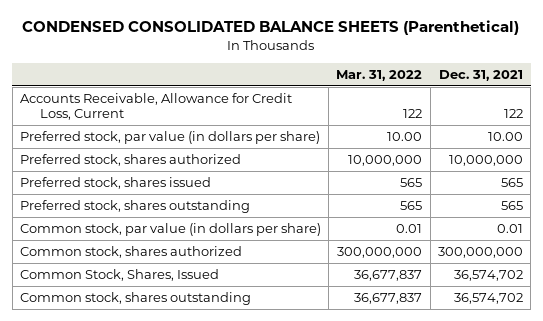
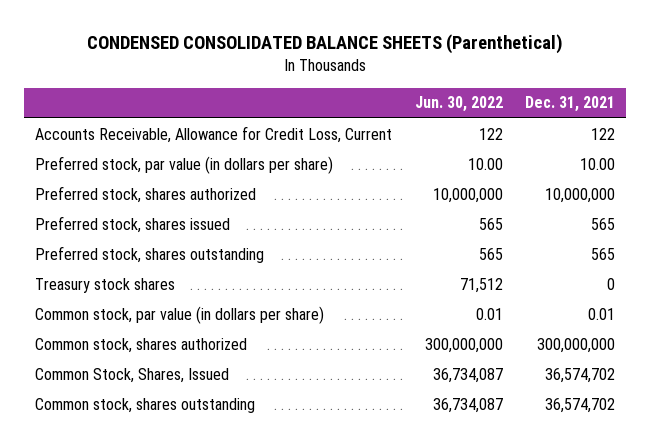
- | Mar. 31, 2022 | Dec. 31, 2021
+ | Jun. 30, 2022 | Dec. 31, 2021
+ Treasury stock shares | 71,512 | 0

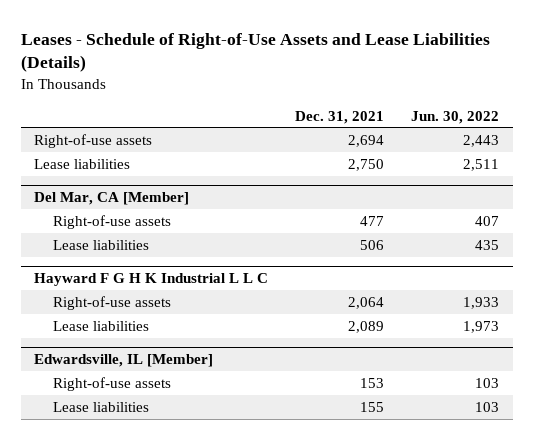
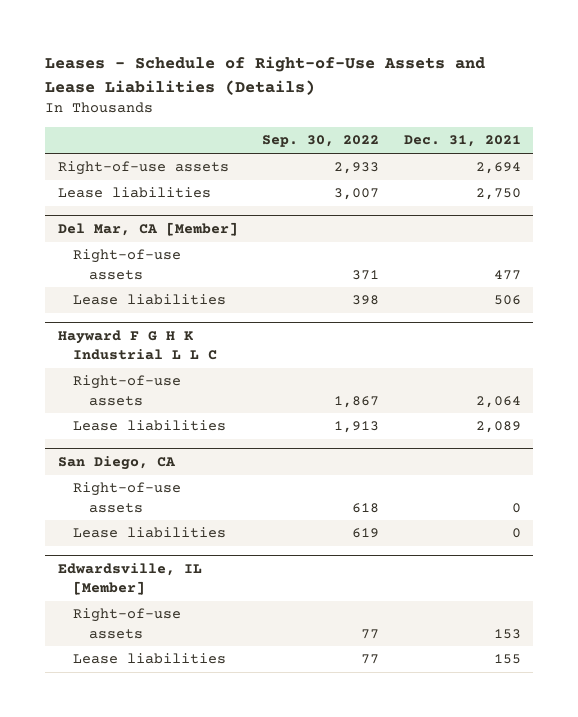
- | Dec. 31, 2021 | Jun. 30, 2022
+ | Sep. 30, 2022 | Dec. 31, 2021
+ San Diego, CA
+ Right-of-use assets | 618 | 0
+ Lease liabilities | 619 | 0

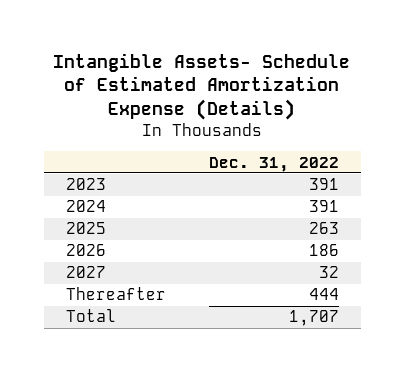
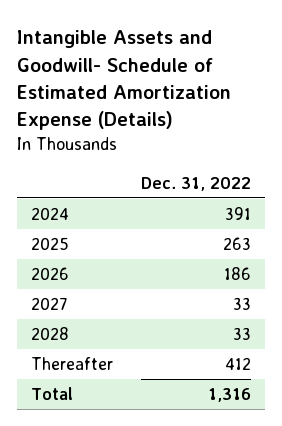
- Intangible Assets- Schedule of Estimated Amortization Expense (Details)
+ Intangible Assets and Goodwill- Schedule of Estimated Amortization Expense (Details)
- 2023 | 391
- 2027 | 32
- Thereafter | 444
- Total | 1,707
+ 2027 | 33
+ 2028 | 33
+ Thereafter | 412
+ Total | 1,316

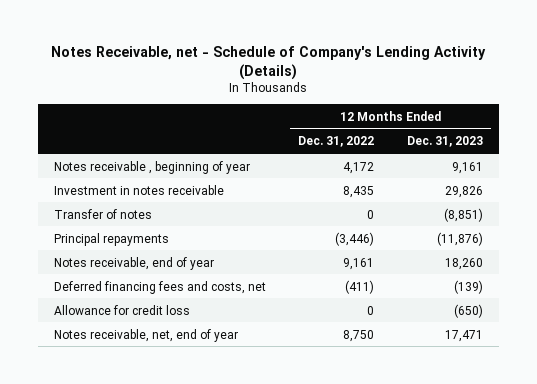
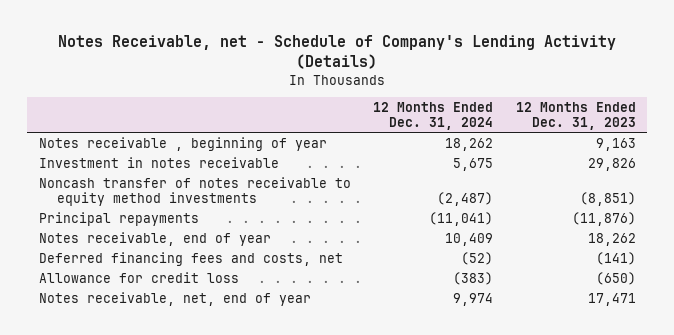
- | 12 Months Ended Dec. 31, 2022 | 12 Months Ended Dec. 31, 2023
+ | 12 Months Ended Dec. 31, 2024 | 12 Months Ended Dec. 31, 2023
- Notes receivable , beginning of year | 4,172 | 9,161
+ Notes receivable , beginning of year | 18,262 | 9,163
- Transfer of notes | 0 | (8,851)
+ Noncash transfer of notes receivable to equity method investments | (2,487) | (8,851)
- Notes receivable, end of year | 9,161 | 18,260
- Deferred financing fees and costs, net | (411) | (139)
+ Notes receivable, end of year | 10,409 | 18,262
+ Deferred financing fees and costs, net | (52) | (141)

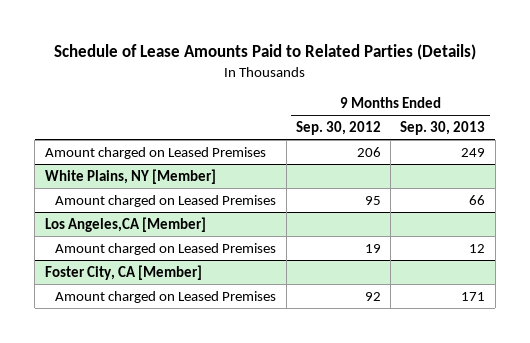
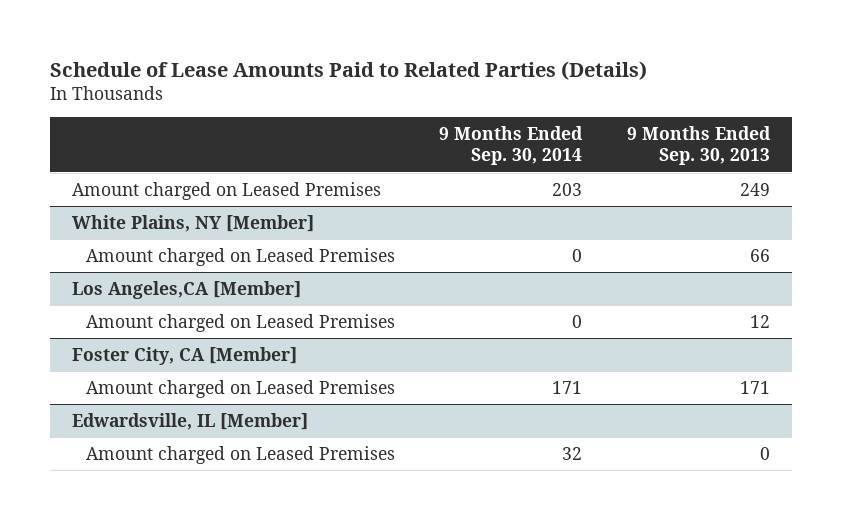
- | 9 Months Ended Sep. 30, 2012 | 9 Months Ended Sep. 30, 2013
+ | 9 Months Ended Sep. 30, 2014 | 9 Months Ended Sep. 30, 2013
+ Edwardsville, IL [Member]
+ Amount charged on Leased Premises | 32 | 0

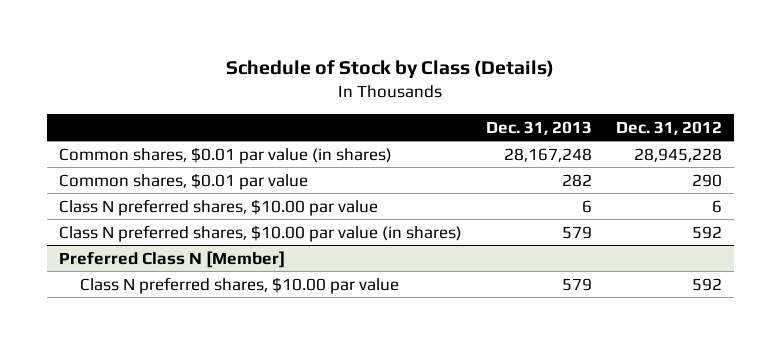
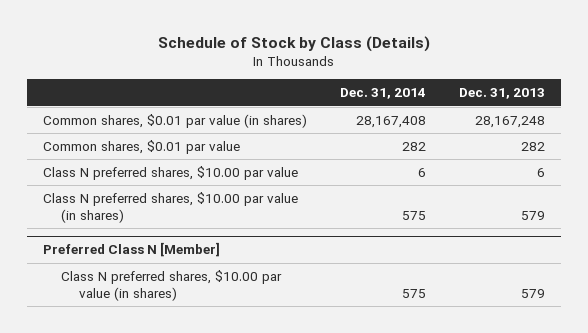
- | Dec. 31, 2013 | Dec. 31, 2012
+ | Dec. 31, 2014 | Dec. 31, 2013
@ Preferred Class N [Member]
- Class N preferred shares, $10.00 par value | 579 | 592
+ Class N preferred shares, $10.00 par value (in shares) | 575 | 579

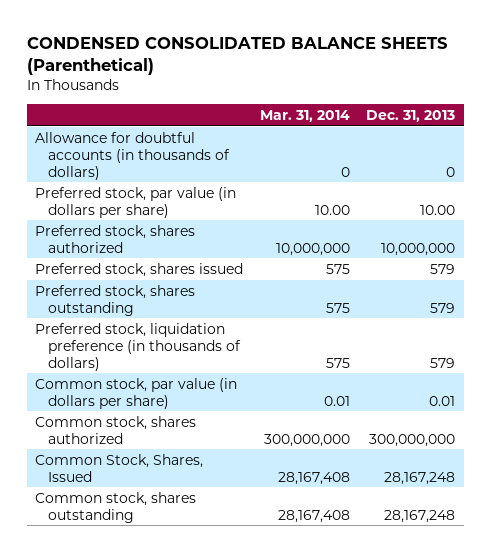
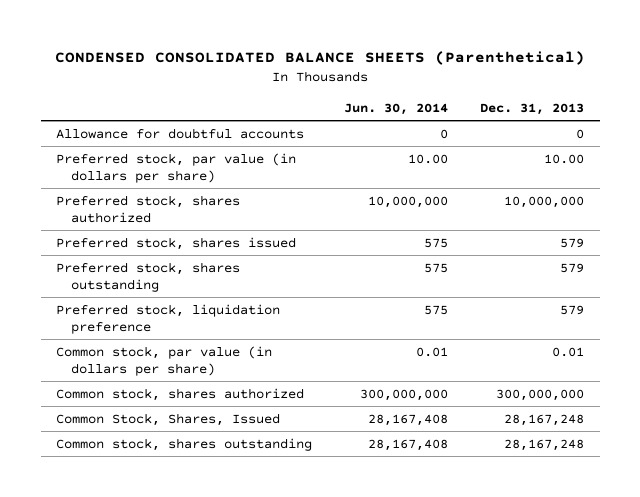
- | Mar. 31, 2014 | Dec. 31, 2013
+ | Jun. 30, 2014 | Dec. 31, 2013
- Allowance for doubtful accounts (in thousands of dollars) | 0 | 0
+ Allowance for doubtful accounts | 0 | 0
- Preferred stock, liquidation preference (in thousands of dollars) | 575 | 579
+ Preferred stock, liquidation preference | 575 | 579

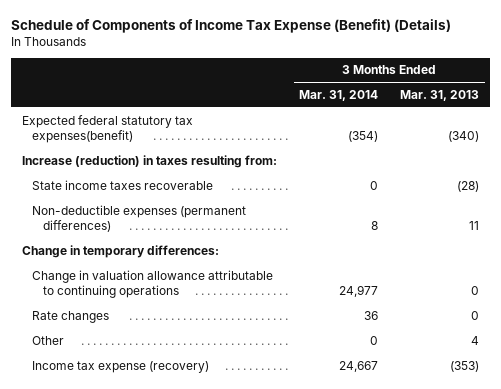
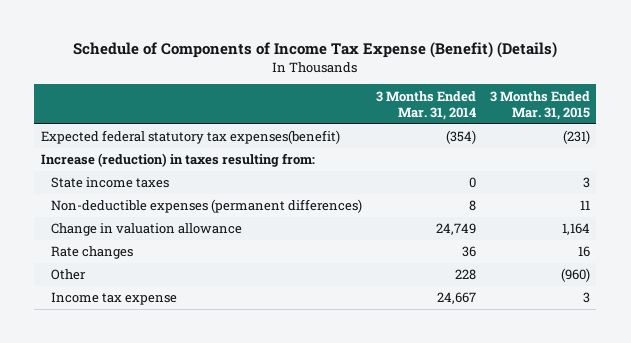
- | 3 Months Ended Mar. 31, 2014 | 3 Months Ended Mar. 31, 2013
+ | 3 Months Ended Mar. 31, 2014 | 3 Months Ended Mar. 31, 2015
- State income taxes recoverable | 0 | (28)
+ State income taxes | 0 | 3
- Change in temporary differences:
- Change in valuation allowance attributable to continuing operations | 24,977 | 0
+ Change in valuation allowance | 24,749 | 1,164
- Other | 0 | 4
- Income tax expense (recovery) | 24,667 | (353)
+ Other | 228 | (960)
+ Income tax expense | 24,667 | 3

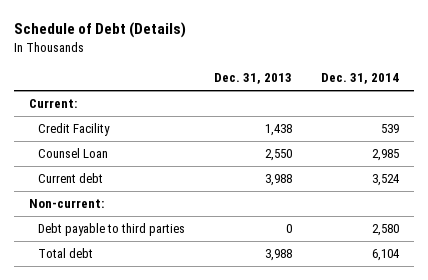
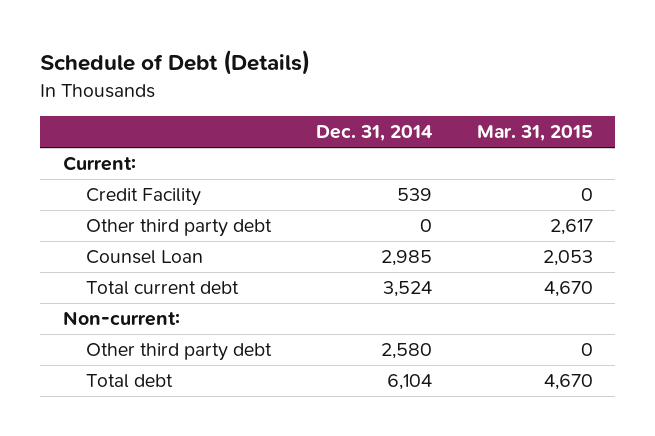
- | Dec. 31, 2013 | Dec. 31, 2014
+ | Dec. 31, 2014 | Mar. 31, 2015
+ Other third party debt | 0 | 2,617
- Current debt | 3,988 | 3,524
+ Total current debt | 3,524 | 4,670
- Debt payable to third parties | 0 | 2,580
+ Other third party debt | 2,580 | 0

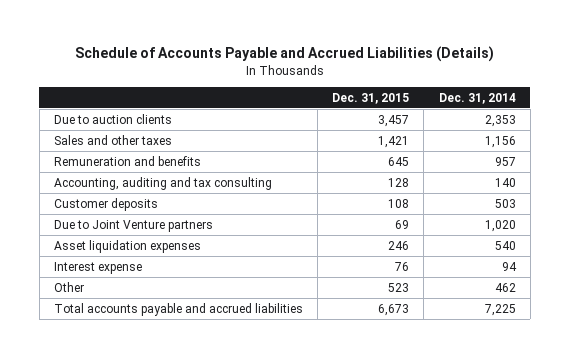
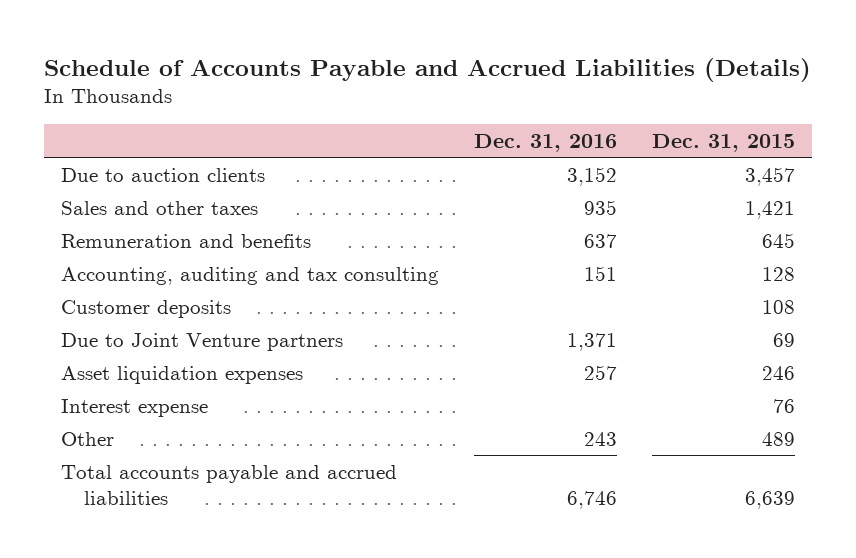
- | Dec. 31, 2015 | Dec. 31, 2014
+ | Dec. 31, 2016 | Dec. 31, 2015
- Other | 523 | 462
- Total accounts payable and accrued liabilities | 6,673 | 7,225
+ Other | 243 | 489
+ Total accounts payable and accrued liabilities | 6,746 | 6,639

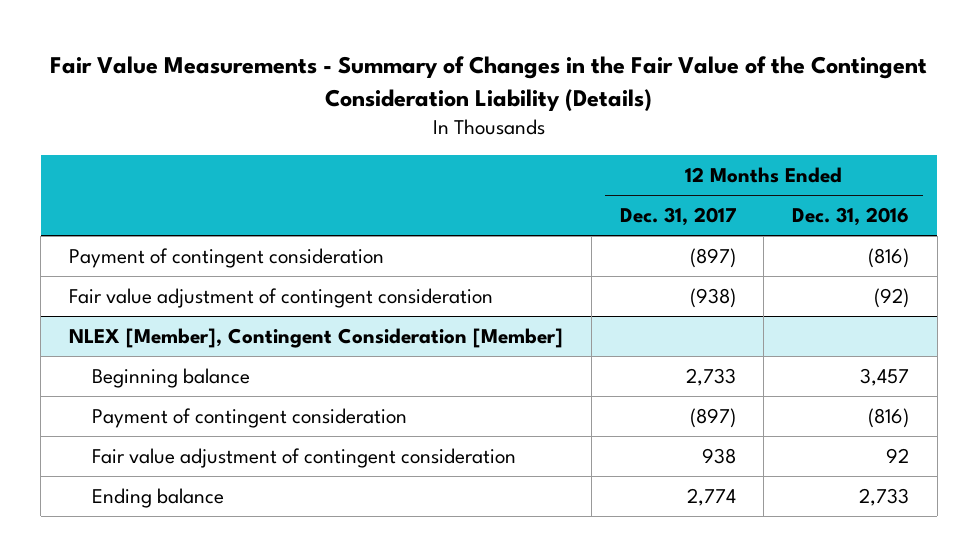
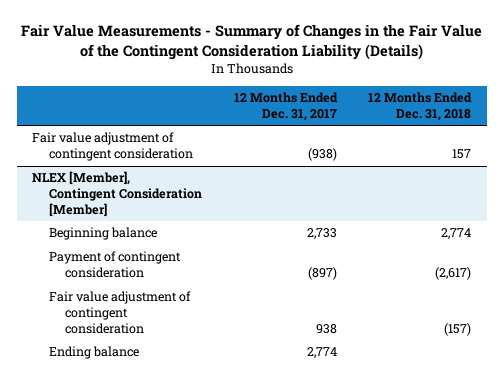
- | 12 Months Ended Dec. 31, 2017 | 12 Months Ended Dec. 31, 2016
+ | 12 Months Ended Dec. 31, 2017 | 12 Months Ended Dec. 31, 2018
- Payment of contingent consideration | (897) | (816)

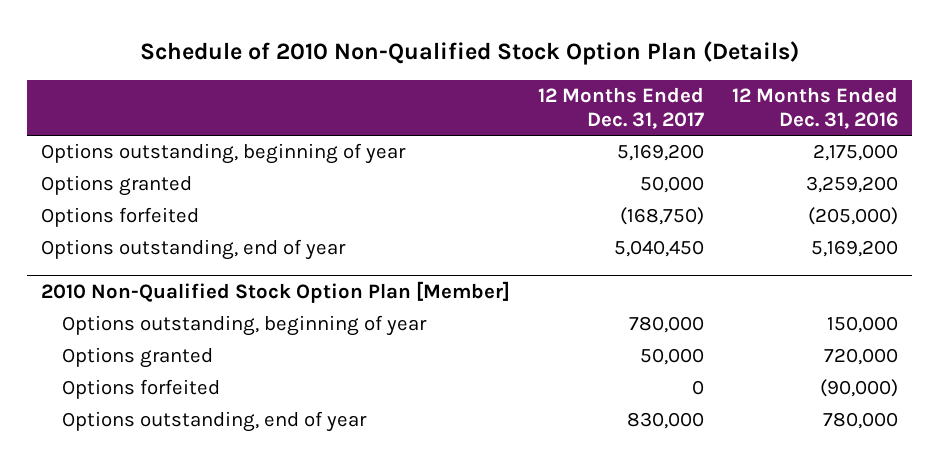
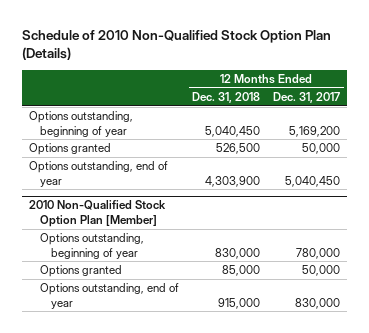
- | 12 Months Ended Dec. 31, 2017 | 12 Months Ended Dec. 31, 2016
+ | 12 Months Ended Dec. 31, 2018 | 12 Months Ended Dec. 31, 2017
- Options forfeited | (168,750) | (205,000)
@ 2010 Non-Qualified Stock Option Plan [Member]
- Options forfeited | 0 | (90,000)

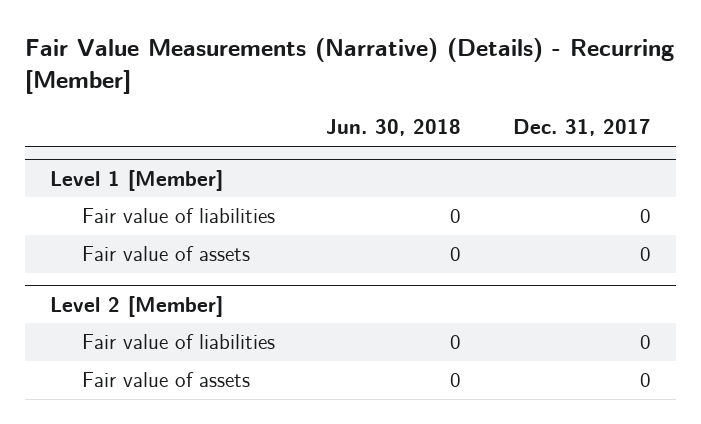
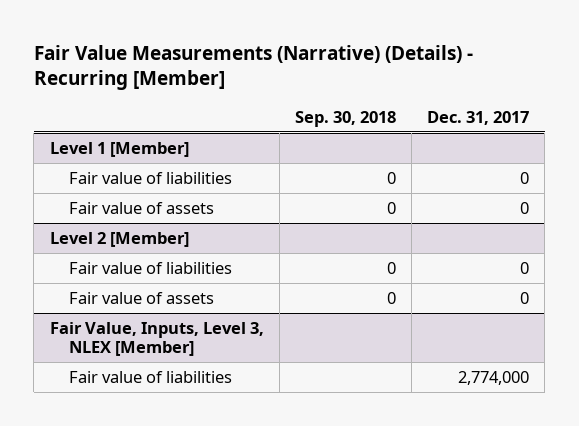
- | Jun. 30, 2018 | Dec. 31, 2017
+ | Sep. 30, 2018 | Dec. 31, 2017
+ Fair Value, Inputs, Level 3, NLEX [Member]
+ Fair value of liabilities | | 2,774,000

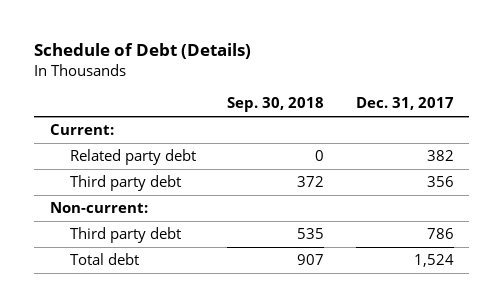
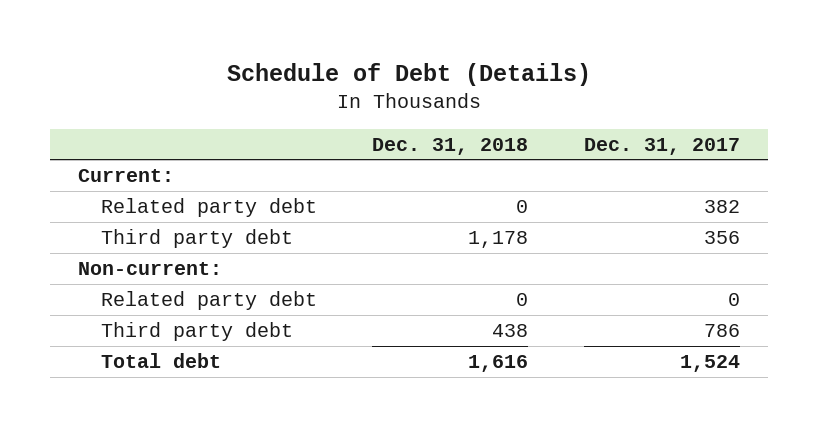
- | Sep. 30, 2018 | Dec. 31, 2017
+ | Dec. 31, 2018 | Dec. 31, 2017
+ Related party debt | 0 | 0

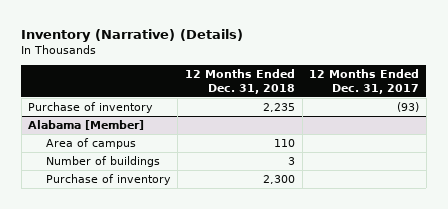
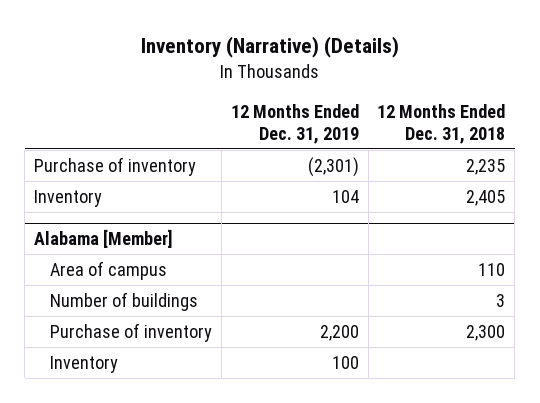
- | 12 Months Ended Dec. 31, 2018 | 12 Months Ended Dec. 31, 2017
+ | 12 Months Ended Dec. 31, 2019 | 12 Months Ended Dec. 31, 2018
+ Inventory | 104 | 2,405
@ Alabama [Member]
+ Inventory | 100 |

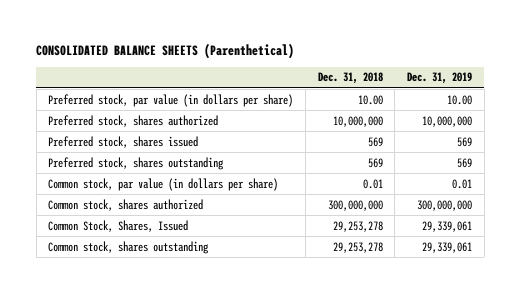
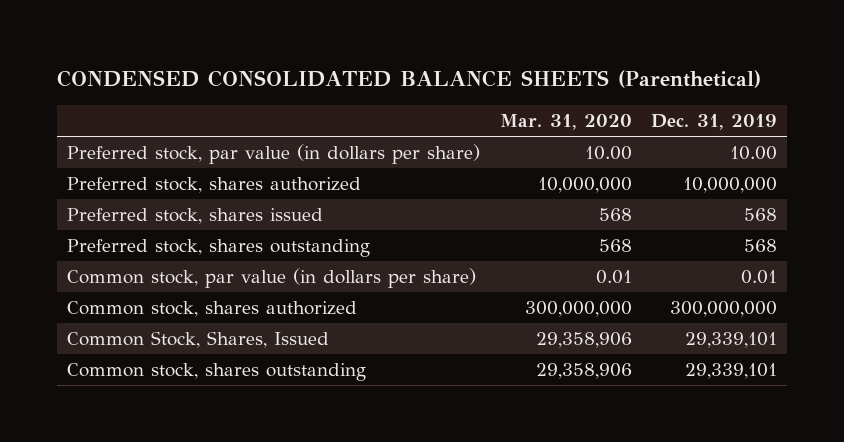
- CONSOLIDATED BALANCE SHEETS (Parenthetical)
+ CONDENSED CONSOLIDATED BALANCE SHEETS (Parenthetical)
- | Dec. 31, 2018 | Dec. 31, 2019
+ | Mar. 31, 2020 | Dec. 31, 2019
- Preferred stock, shares issued | 569 | 569
- Preferred stock, shares outstanding | 569 | 569
+ Preferred stock, shares issued | 568 | 568
+ Preferred stock, shares outstanding | 568 | 568
- Common Stock, Shares, Issued | 29,253,278 | 29,339,061
- Common stock, shares outstanding | 29,253,278 | 29,339,061
+ Common Stock, Shares, Issued | 29,358,906 | 29,339,101
+ Common stock, shares outstanding | 29,358,906 | 29,339,101

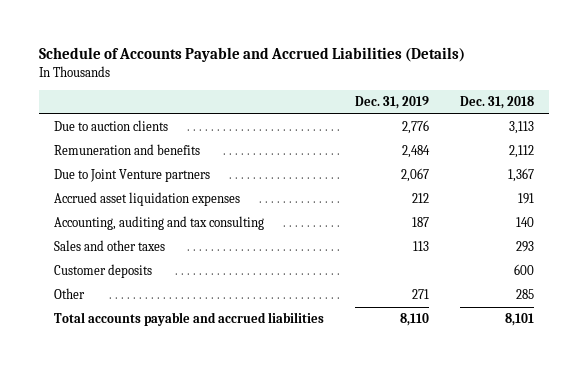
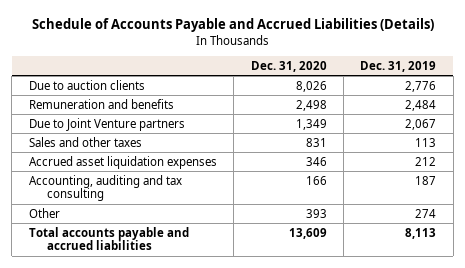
- | Dec. 31, 2019 | Dec. 31, 2018
+ | Dec. 31, 2020 | Dec. 31, 2019
moved up: Sales and other taxes | 831 | 113
- Customer deposits | | 600
- Other | 271 | 285
- Total accounts payable and accrued liabilities | 8,110 | 8,101
+ Other | 393 | 274
+ Total accounts payable and accrued liabilities | 13,609 | 8,113

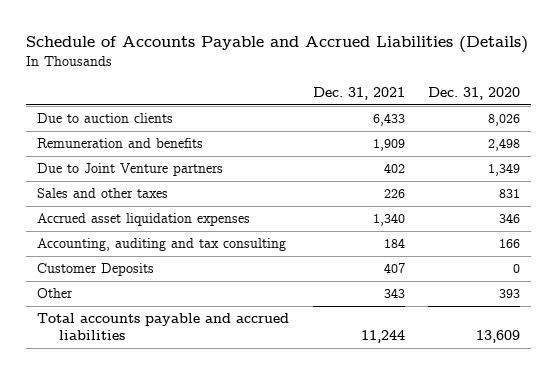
- | Dec. 31, 2020 | Dec. 31, 2019
+ | Dec. 31, 2021 | Dec. 31, 2020
+ Customer Deposits | 407 | 0

